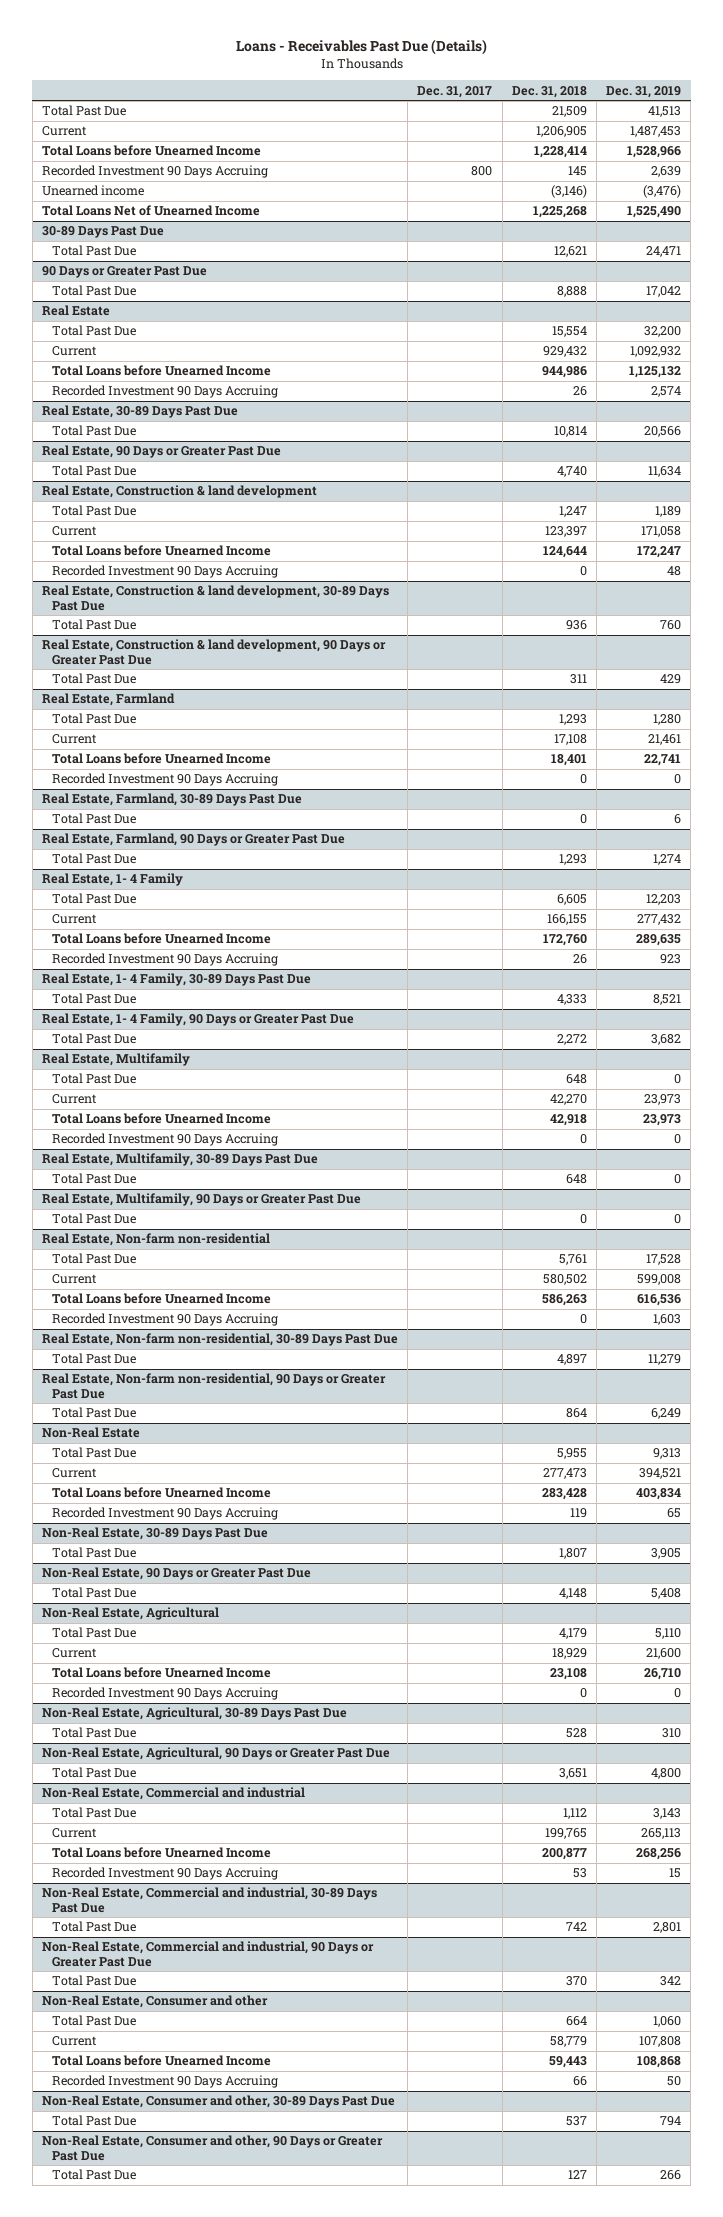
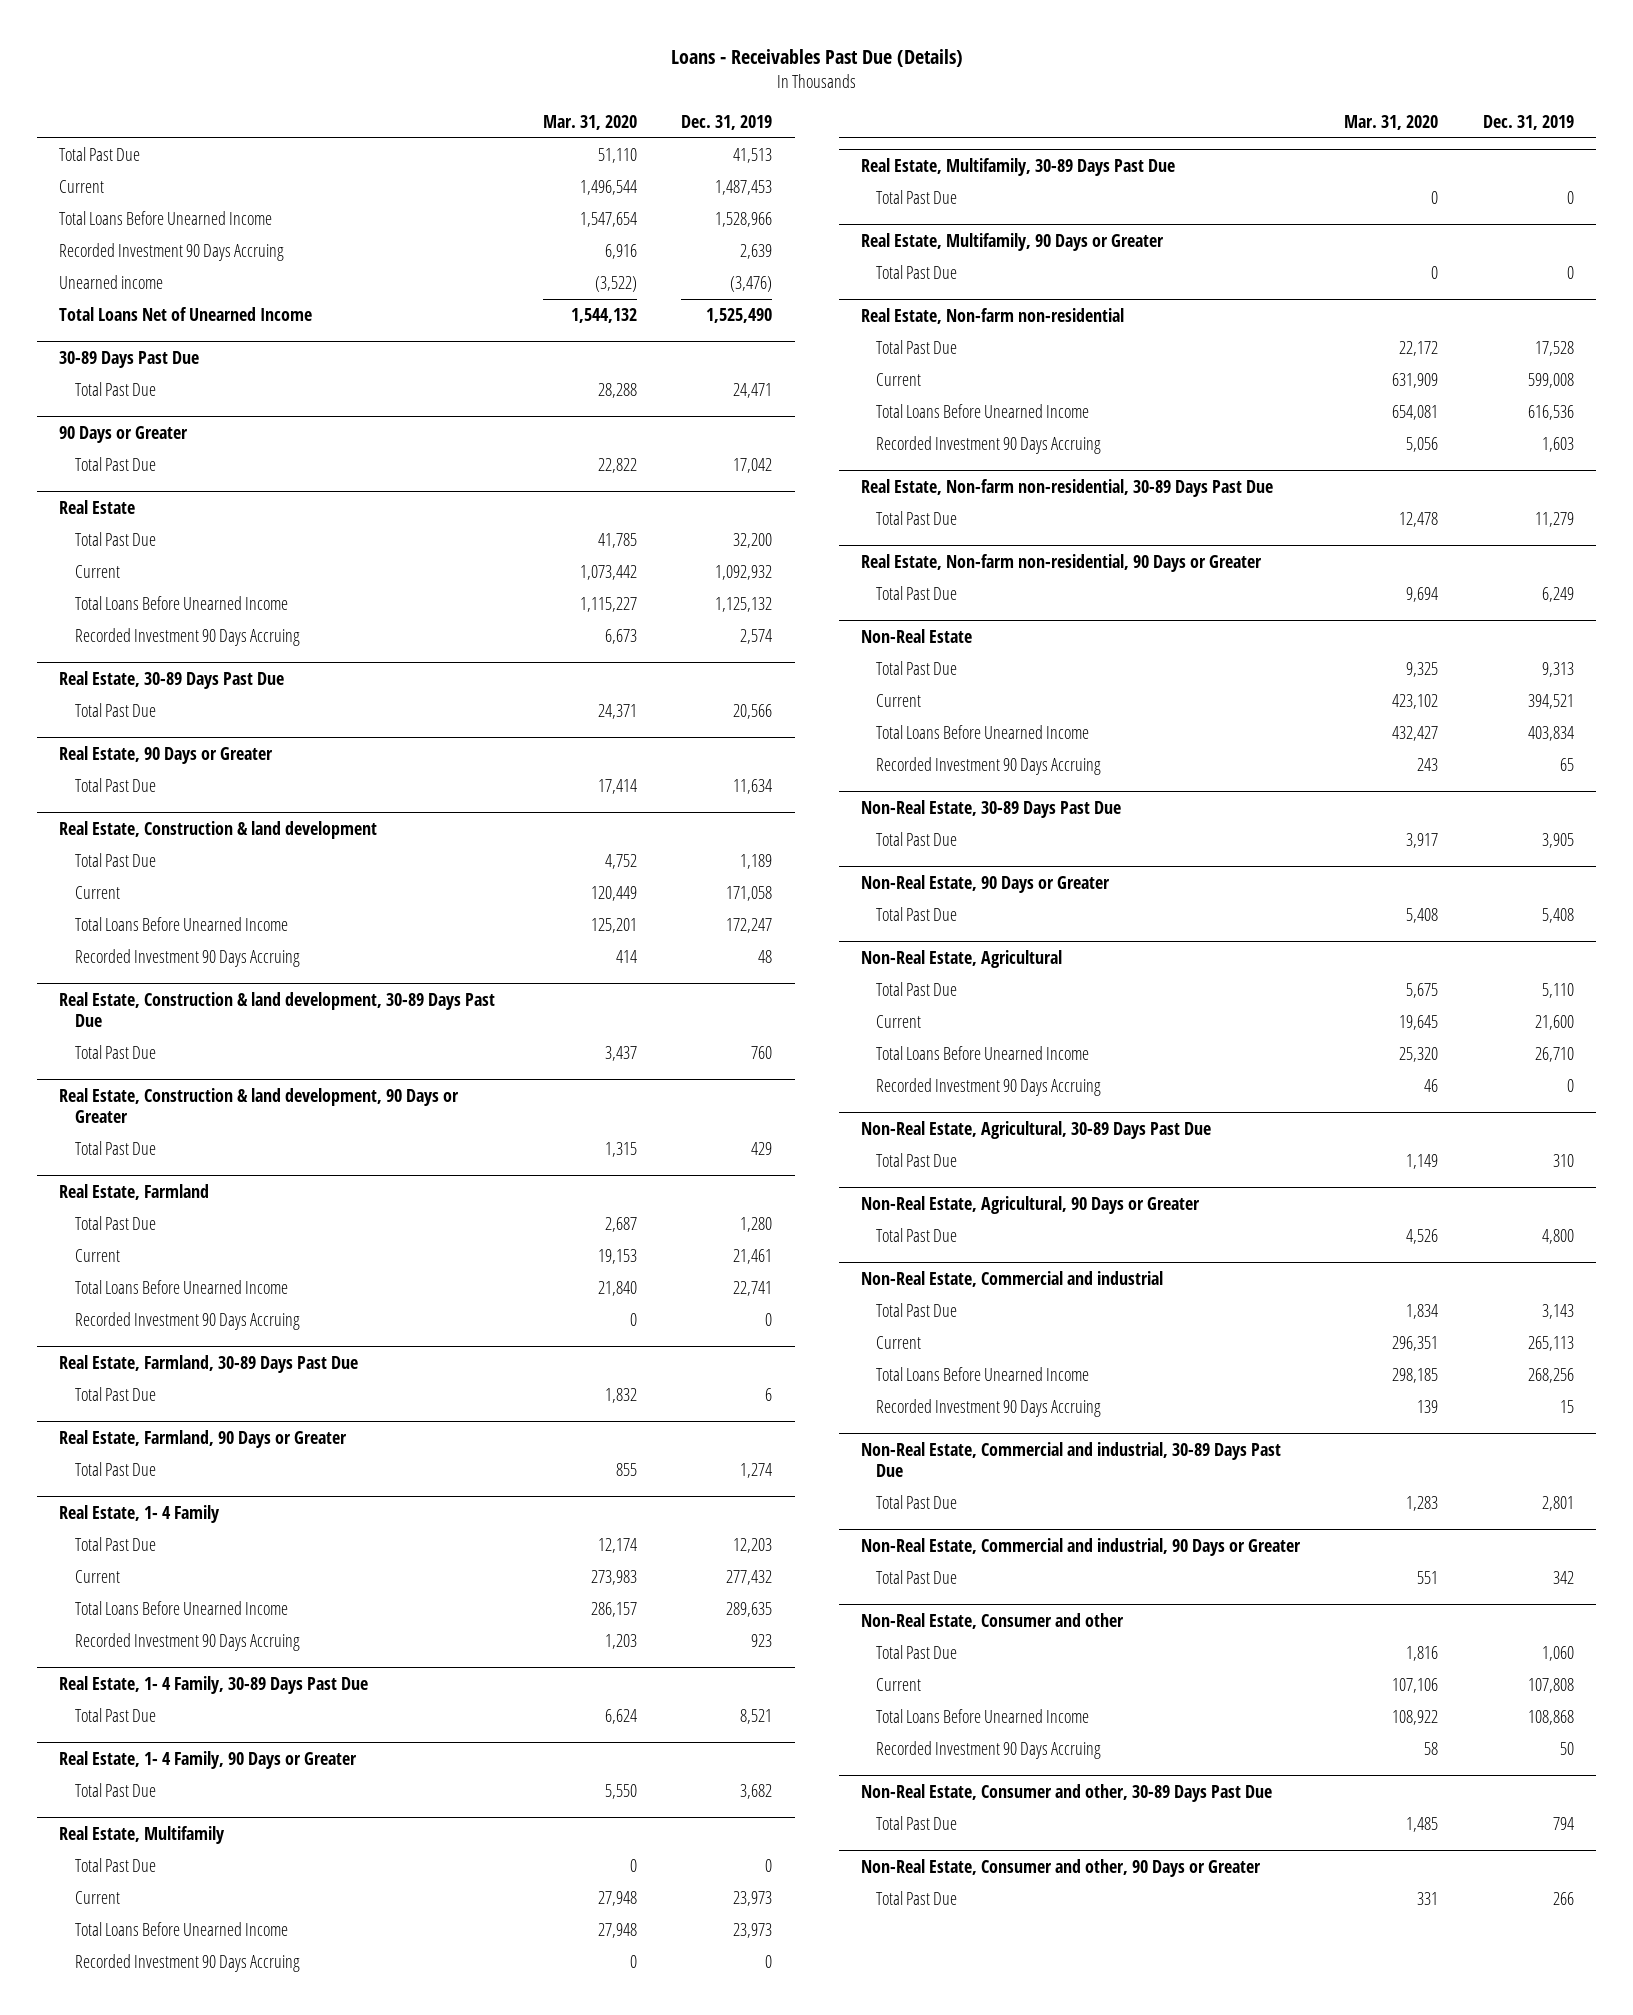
- | Dec. 31, 2017 | Dec. 31, 2018 | Dec. 31, 2019
+ | Mar. 31, 2020 | Dec. 31, 2019
- Total Loans before Unearned Income | | 1,228,414 | 1,528,966
+ Total Loans Before Unearned Income | 1,547,654 | 1,528,966
- 90 Days or Greater Past Due
+ 90 Days or Greater
@ Real Estate
- Total Loans before Unearned Income | | 944,986 | 1,125,132
+ Total Loans Before Unearned Income | 1,115,227 | 1,125,132
- Real Estate, 90 Days or Greater Past Due
+ Real Estate, 90 Days or Greater
@ Real Estate, Construction & land development
- Total Loans before Unearned Income | | 124,644 | 172,247
+ Total Loans Before Unearned Income | 125,201 | 172,247
- Real Estate, Construction & land development, 90 Days or Greater Past Due
+ Real Estate, Construction & land development, 90 Days or Greater
@ Real Estate, Farmland
- Total Loans before Unearned Income | | 18,401 | 22,741
+ Total Loans Before Unearned Income | 21,840 | 22,741
- Real Estate, Farmland, 90 Days or Greater Past Due
+ Real Estate, Farmland, 90 Days or Greater
@ Real Estate, 1- 4 Family
- Total Loans before Unearned Income | | 172,760 | 289,635
+ Total Loans Before Unearned Income | 286,157 | 289,635
- Real Estate, 1- 4 Family, 90 Days or Greater Past Due
+ Real Estate, 1- 4 Family, 90 Days or Greater
@ Real Estate, Multifamily
- Total Loans before Unearned Income | | 42,918 | 23,973
+ Total Loans Before Unearned Income | 27,948 | 23,973
- Real Estate, Multifamily, 90 Days or Greater Past Due
+ Real Estate, Multifamily, 90 Days or Greater
@ Real Estate, Non-farm non-residential
- Total Loans before Unearned Income | | 586,263 | 616,536
+ Total Loans Before Unearned Income | 654,081 | 616,536
- Real Estate, Non-farm non-residential, 90 Days or Greater Past Due
+ Real Estate, Non-farm non-residential, 90 Days or Greater
@ Non-Real Estate
- Total Loans before Unearned Income | | 283,428 | 403,834
+ Total Loans Before Unearned Income | 432,427 | 403,834
- Non-Real Estate, 90 Days or Greater Past Due
+ Non-Real Estate, 90 Days or Greater
@ Non-Real Estate, Agricultural
- Total Loans before Unearned Income | | 23,108 | 26,710
+ Total Loans Before Unearned Income | 25,320 | 26,710
- Non-Real Estate, Agricultural, 90 Days or Greater Past Due
+ Non-Real Estate, Agricultural, 90 Days or Greater
@ Non-Real Estate, Commercial and industrial
- Total Loans before Unearned Income | | 200,877 | 268,256
+ Total Loans Before Unearned Income | 298,185 | 268,256
- Non-Real Estate, Commercial and industrial, 90 Days or Greater Past Due
+ Non-Real Estate, Commercial and industrial, 90 Days or Greater
@ Non-Real Estate, Consumer and other
- Total Loans before Unearned Income | | 59,443 | 108,868
+ Total Loans Before Unearned Income | 108,922 | 108,868
- Non-Real Estate, Consumer and other, 90 Days or Greater Past Due
+ Non-Real Estate, Consumer and other, 90 Days or Greater

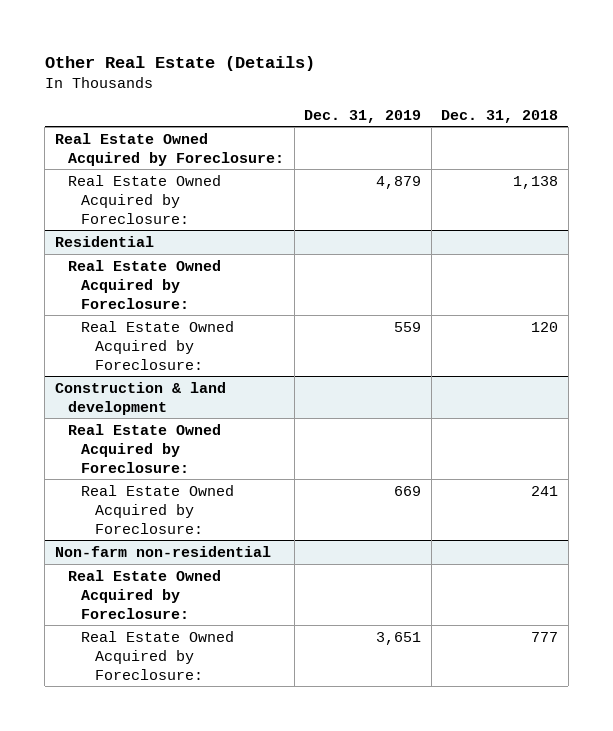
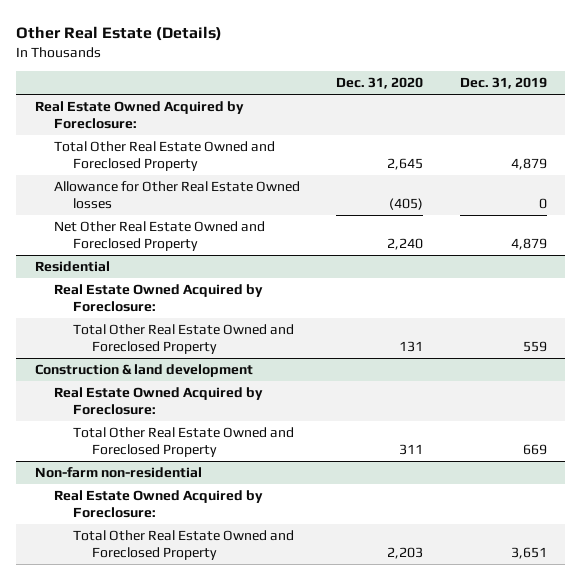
- | Dec. 31, 2019 | Dec. 31, 2018
+ | Dec. 31, 2020 | Dec. 31, 2019
- Real Estate Owned Acquired by Foreclosure: | 4,879 | 1,138
+ Total Other Real Estate Owned and Foreclosed Property | 2,645 | 4,879
+ Allowance for Other Real Estate Owned losses | (405) | 0
+ Net Other Real Estate Owned and Foreclosed Property | 2,240 | 4,879
@ Residential
- Real Estate Owned Acquired by Foreclosure: | 559 | 120
+ Total Other Real Estate Owned and Foreclosed Property | 131 | 559
@ Construction & land development
- Real Estate Owned Acquired by Foreclosure: | 669 | 241
+ Total Other Real Estate Owned and Foreclosed Property | 311 | 669
@ Non-farm non-residential
- Real Estate Owned Acquired by Foreclosure: | 3,651 | 777
+ Total Other Real Estate Owned and Foreclosed Property | 2,203 | 3,651

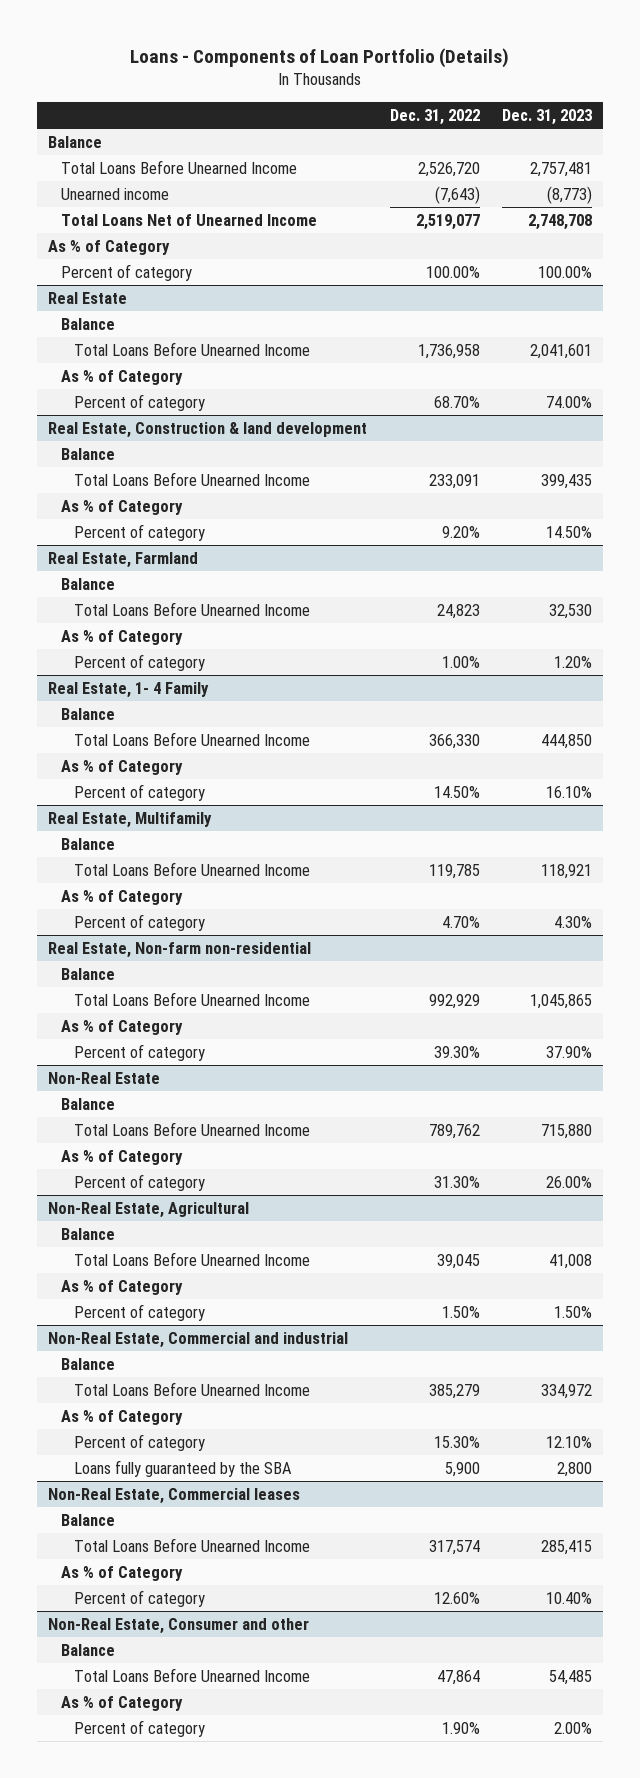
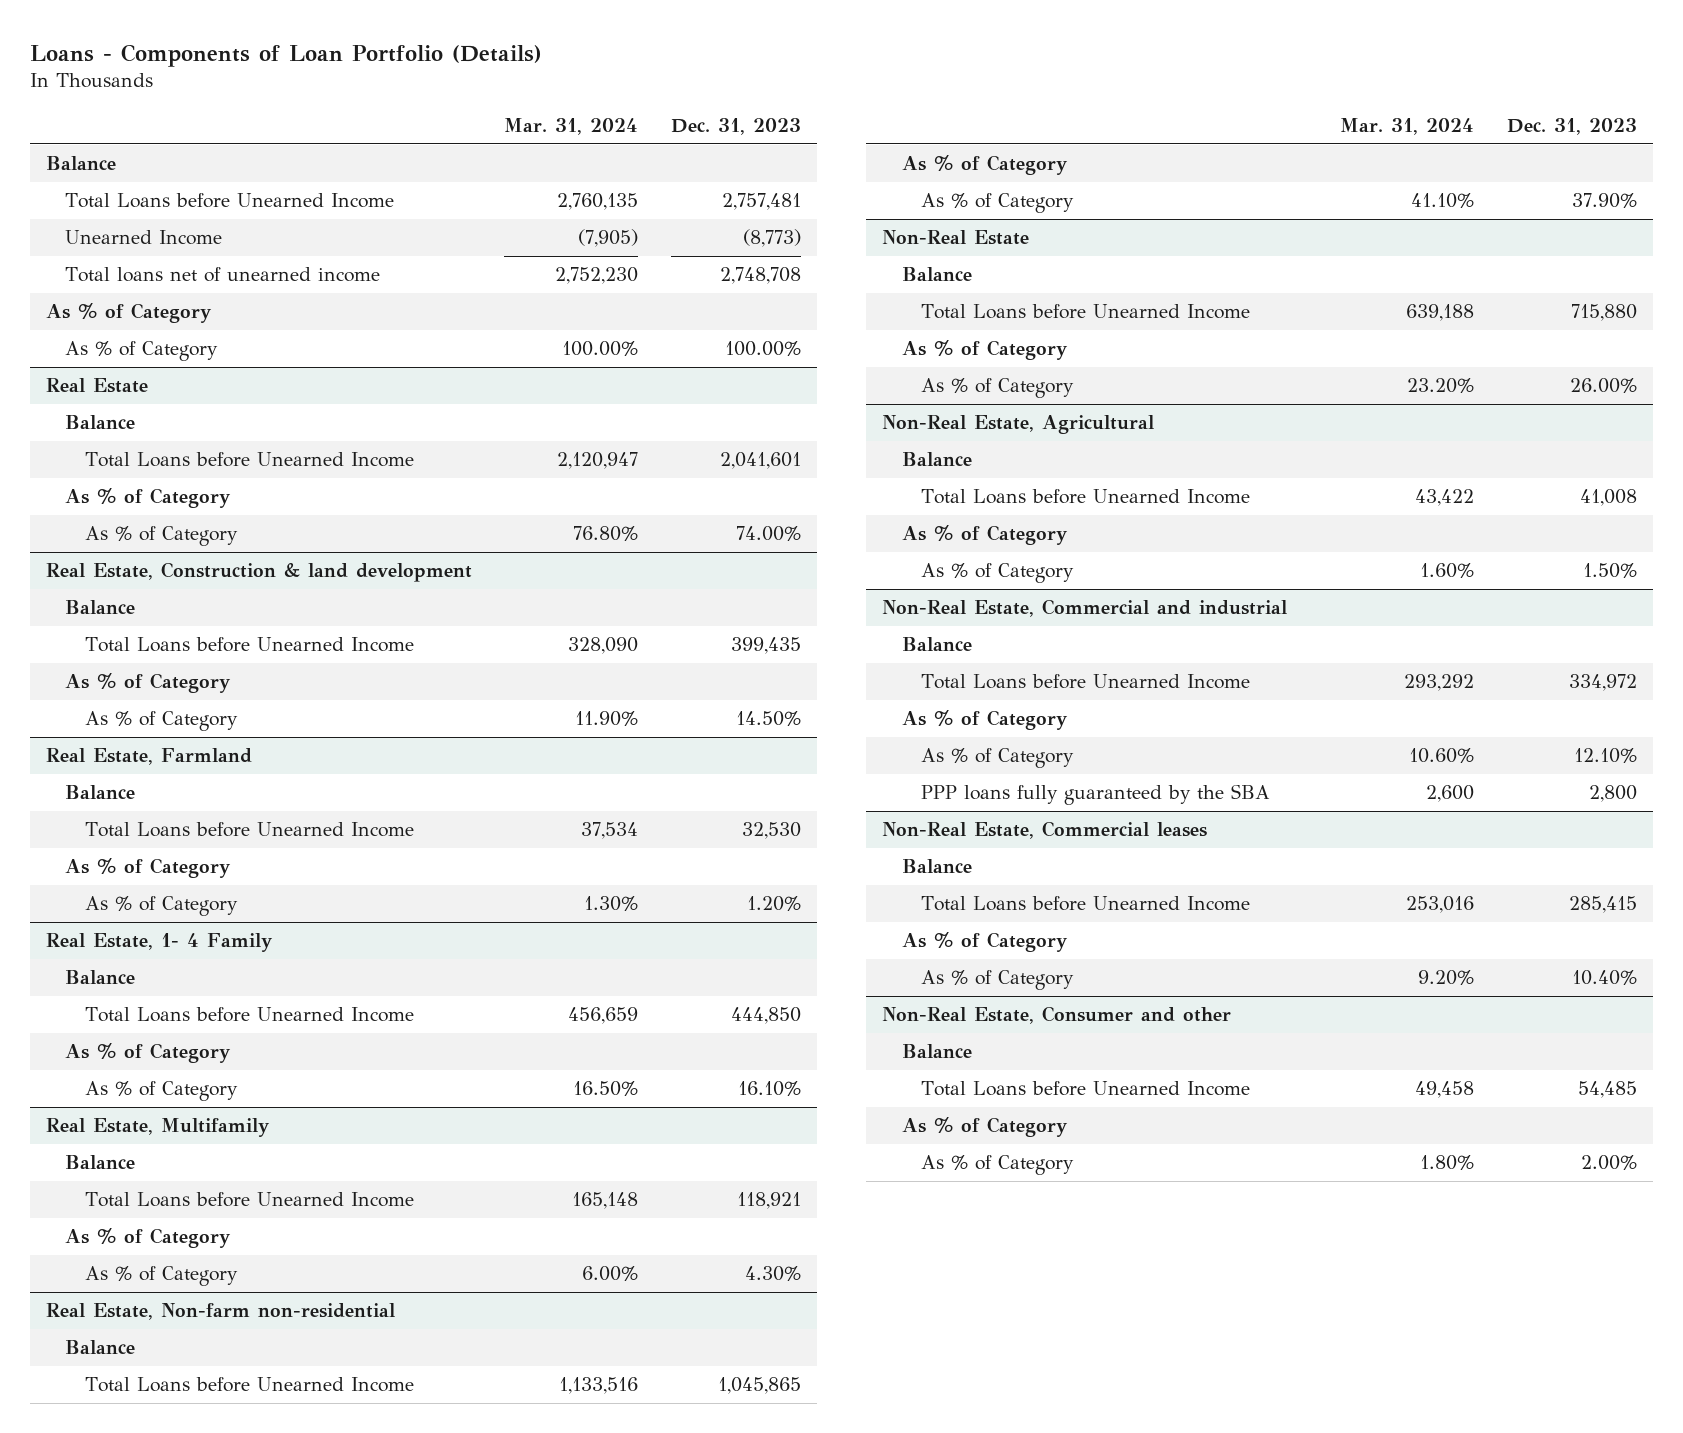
- | Dec. 31, 2022 | Dec. 31, 2023
+ | Mar. 31, 2024 | Dec. 31, 2023
- Total Loans Before Unearned Income | 2,526,720 | 2,757,481
- Unearned income | (7,643) | (8,773)
- Total Loans Net of Unearned Income | 2,519,077 | 2,748,708
+ Total Loans before Unearned Income | 2,760,135 | 2,757,481
+ Unearned Income | (7,905) | (8,773)
+ Total loans net of unearned income | 2,752,230 | 2,748,708
- Percent of category | 100.00% | 100.00%
+ As % of Category | 100.00% | 100.00%
@ Real Estate
- Total Loans Before Unearned Income | 1,736,958 | 2,041,601
+ Total Loans before Unearned Income | 2,120,947 | 2,041,601
- Percent of category | 68.70% | 74.00%
+ As % of Category | 76.80% | 74.00%
@ Real Estate, Construction & land development
- Total Loans Before Unearned Income | 233,091 | 399,435
+ Total Loans before Unearned Income | 328,090 | 399,435
- Percent of category | 9.20% | 14.50%
+ As % of Category | 11.90% | 14.50%
@ Real Estate, Farmland
- Total Loans Before Unearned Income | 24,823 | 32,530
+ Total Loans before Unearned Income | 37,534 | 32,530
- Percent of category | 1.00% | 1.20%
+ As % of Category | 1.30% | 1.20%
@ Real Estate, 1- 4 Family
- Total Loans Before Unearned Income | 366,330 | 444,850
+ Total Loans before Unearned Income | 456,659 | 444,850
- Percent of category | 14.50% | 16.10%
+ As % of Category | 16.50% | 16.10%
@ Real Estate, Multifamily
- Total Loans Before Unearned Income | 119,785 | 118,921
+ Total Loans before Unearned Income | 165,148 | 118,921
- Percent of category | 4.70% | 4.30%
+ As % of Category | 6.00% | 4.30%
@ Real Estate, Non-farm non-residential
- Total Loans Before Unearned Income | 992,929 | 1,045,865
+ Total Loans before Unearned Income | 1,133,516 | 1,045,865
- Percent of category | 39.30% | 37.90%
+ As % of Category | 41.10% | 37.90%
@ Non-Real Estate
- Total Loans Before Unearned Income | 789,762 | 715,880
+ Total Loans before Unearned Income | 639,188 | 715,880
- Percent of category | 31.30% | 26.00%
+ As % of Category | 23.20% | 26.00%
@ Non-Real Estate, Agricultural
- Total Loans Before Unearned Income | 39,045 | 41,008
+ Total Loans before Unearned Income | 43,422 | 41,008
- Percent of category | 1.50% | 1.50%
+ As % of Category | 1.60% | 1.50%
@ Non-Real Estate, Commercial and industrial
- Total Loans Before Unearned Income | 385,279 | 334,972
+ Total Loans before Unearned Income | 293,292 | 334,972
- Percent of category | 15.30% | 12.10%
- Loans fully guaranteed by the SBA | 5,900 | 2,800
+ As % of Category | 10.60% | 12.10%
+ PPP loans fully guaranteed by the SBA | 2,600 | 2,800
@ Non-Real Estate, Commercial leases
- Total Loans Before Unearned Income | 317,574 | 285,415
+ Total Loans before Unearned Income | 253,016 | 285,415
- Percent of category | 12.60% | 10.40%
+ As % of Category | 9.20% | 10.40%
@ Non-Real Estate, Consumer and other
- Total Loans Before Unearned Income | 47,864 | 54,485
+ Total Loans before Unearned Income | 49,458 | 54,485
- Percent of category | 1.90% | 2.00%
+ As % of Category | 1.80% | 2.00%

